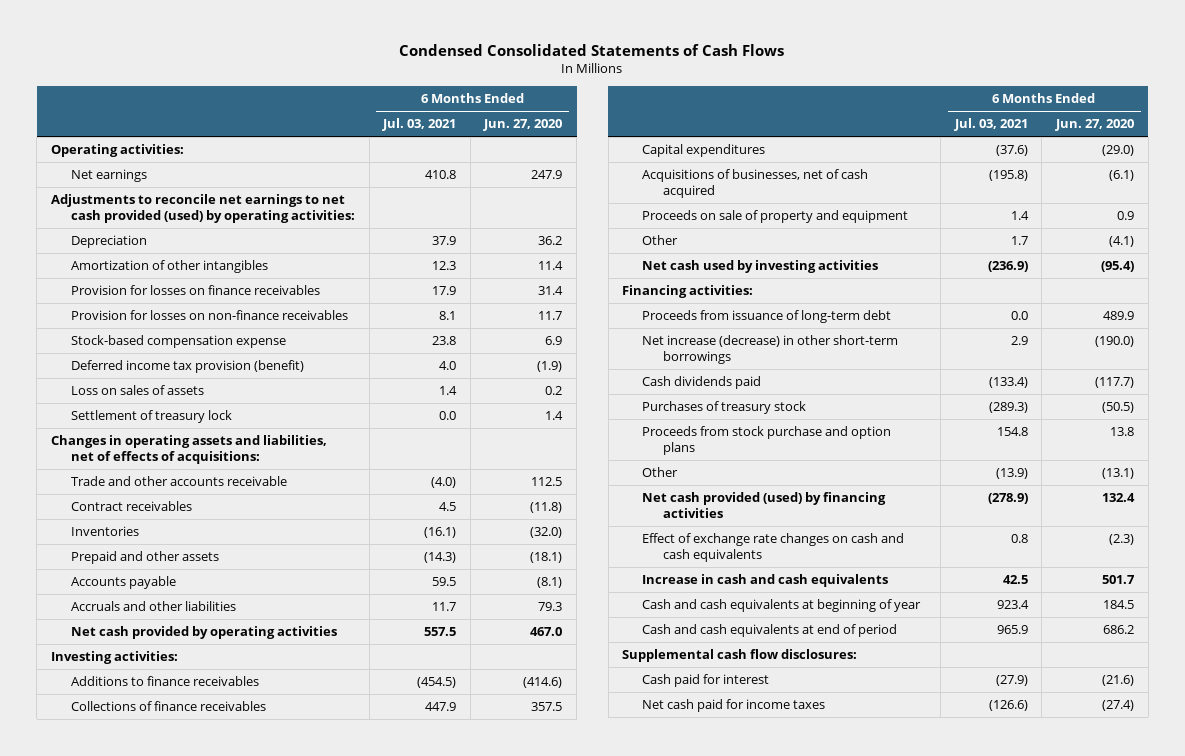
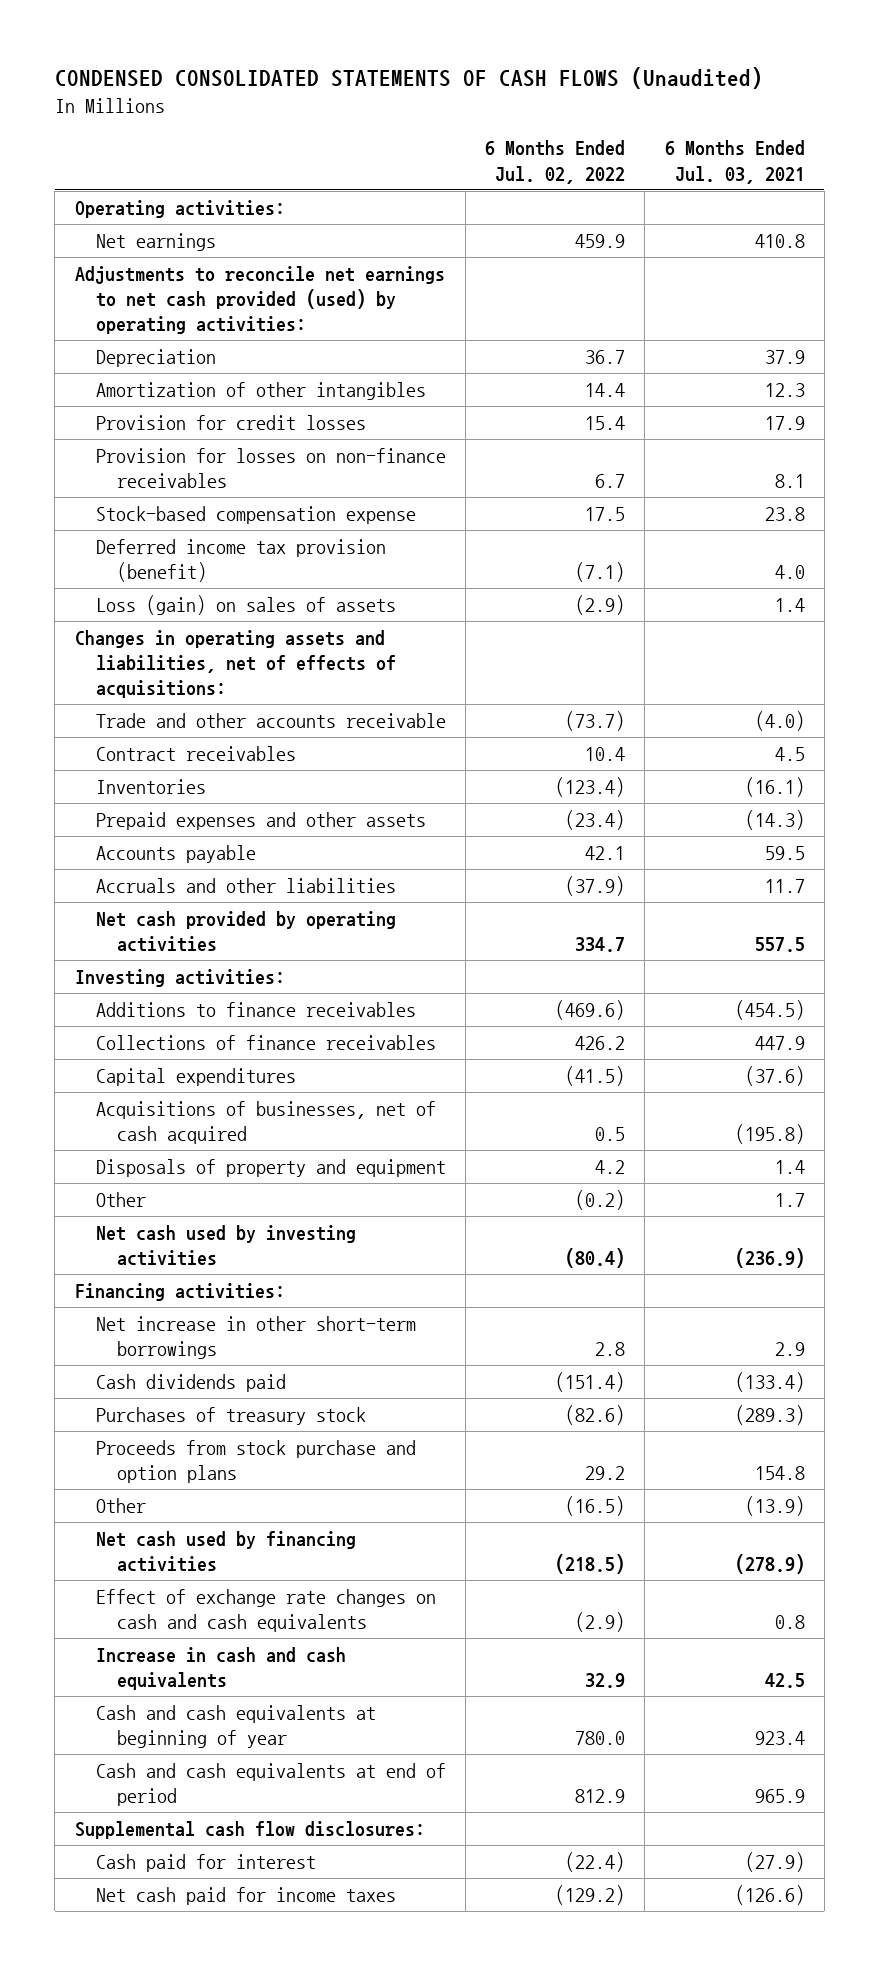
- Condensed Consolidated Statements of Cash Flows
+ CONDENSED CONSOLIDATED STATEMENTS OF CASH FLOWS (Unaudited)
- | 6 Months Ended Jul. 03, 2021 | 6 Months Ended Jun. 27, 2020
+ | 6 Months Ended Jul. 02, 2022 | 6 Months Ended Jul. 03, 2021
- Provision for losses on finance receivables | 17.9 | 31.4
+ Provision for credit losses | 15.4 | 17.9
- Loss on sales of assets | 1.4 | 0.2
- Settlement of treasury lock | 0.0 | 1.4
+ Loss (gain) on sales of assets | (2.9) | 1.4
- Prepaid and other assets | (14.3) | (18.1)
+ Prepaid expenses and other assets | (23.4) | (14.3)
- Proceeds on sale of property and equipment | 1.4 | 0.9
+ Disposals of property and equipment | 4.2 | 1.4
- Proceeds from issuance of long-term debt | 0.0 | 489.9
- Net increase (decrease) in other short-term borrowings | 2.9 | (190.0)
+ Net increase in other short-term borrowings | 2.8 | 2.9
- Net cash provided (used) by financing activities | (278.9) | 132.4
+ Net cash used by financing activities | (218.5) | (278.9)

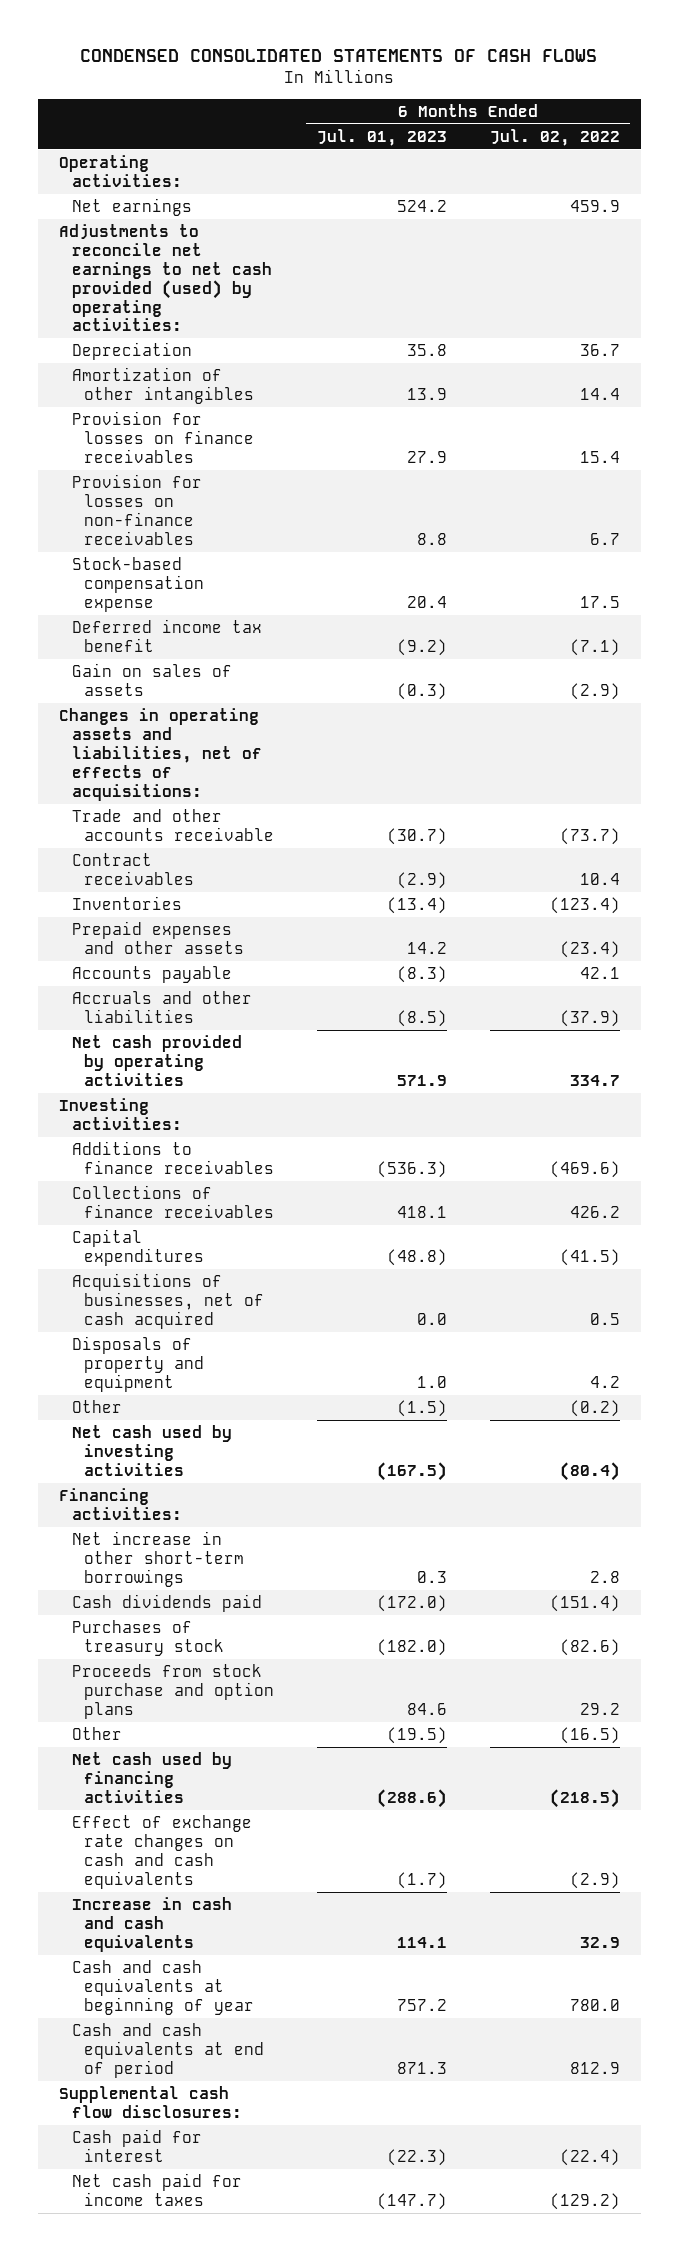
- CONDENSED CONSOLIDATED STATEMENTS OF CASH FLOWS (Unaudited)
+ CONDENSED CONSOLIDATED STATEMENTS OF CASH FLOWS
- | 6 Months Ended Jul. 02, 2022 | 6 Months Ended Jul. 03, 2021
+ | 6 Months Ended Jul. 01, 2023 | 6 Months Ended Jul. 02, 2022
- Provision for credit losses | 15.4 | 17.9
+ Provision for losses on finance receivables | 27.9 | 15.4
- Deferred income tax provision (benefit) | (7.1) | 4.0
- Loss (gain) on sales of assets | (2.9) | 1.4
+ Deferred income tax benefit | (9.2) | (7.1)
+ Gain on sales of assets | (0.3) | (2.9)

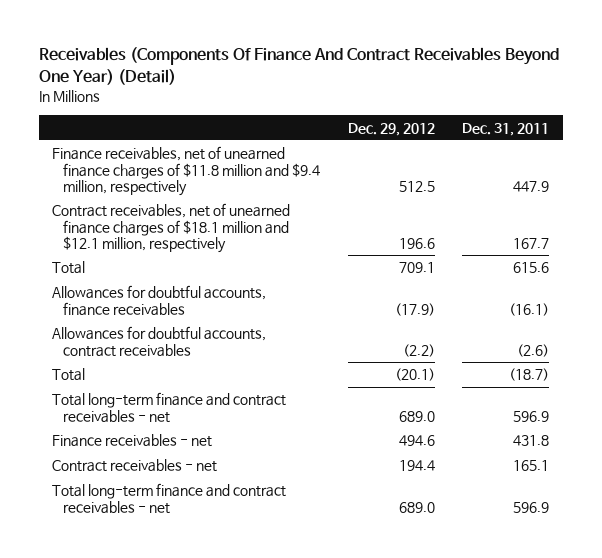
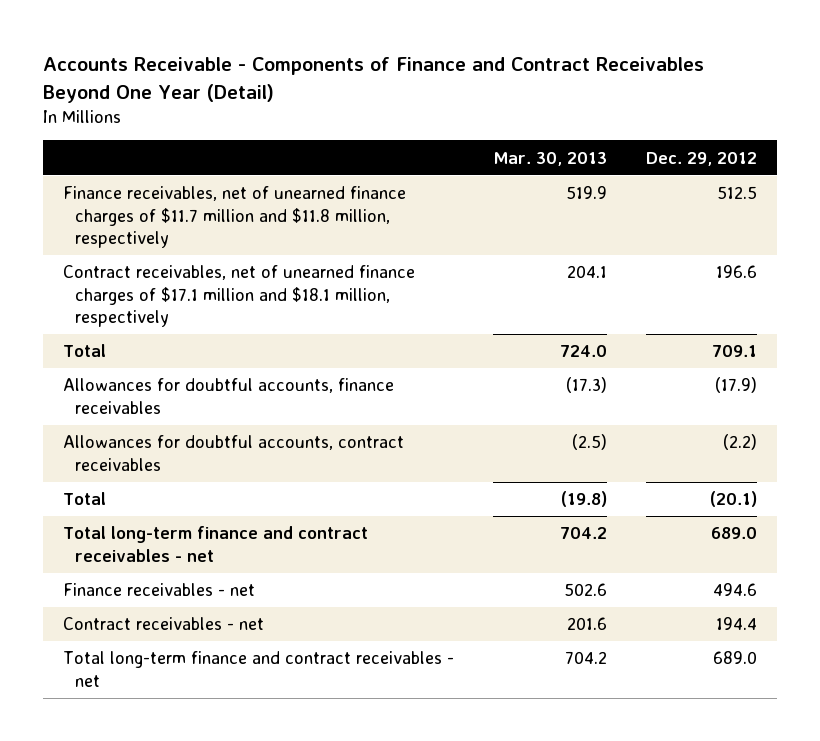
- Receivables (Components Of Finance And Contract Receivables Beyond One Year) (Detail)
+ Accounts Receivable - Components of Finance and Contract Receivables Beyond One Year (Detail)
- | Dec. 29, 2012 | Dec. 31, 2011
+ | Mar. 30, 2013 | Dec. 29, 2012
- Finance receivables, net of unearned finance charges of $11.8 million and $9.4 million, respectively | 512.5 | 447.9
- Contract receivables, net of unearned finance charges of $18.1 million and $12.1 million, respectively | 196.6 | 167.7
+ Finance receivables, net of unearned finance charges of $11.7 million and $11.8 million, respectively | 519.9 | 512.5
+ Contract receivables, net of unearned finance charges of $17.1 million and $18.1 million, respectively | 204.1 | 196.6

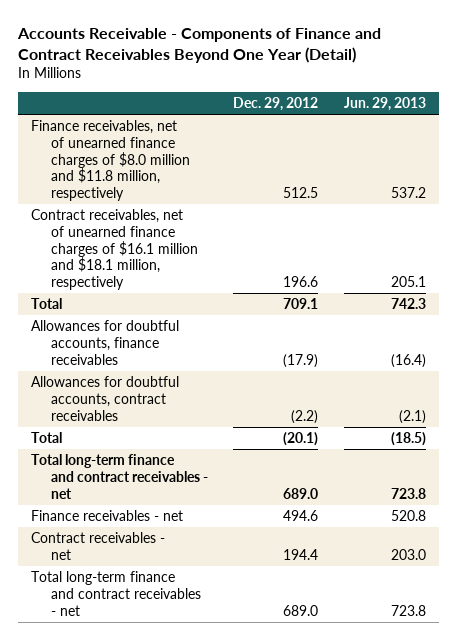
- | Mar. 30, 2013 | Dec. 29, 2012
+ | Dec. 29, 2012 | Jun. 29, 2013
- Finance receivables, net of unearned finance charges of $11.7 million and $11.8 million, respectively | 519.9 | 512.5
- Contract receivables, net of unearned finance charges of $17.1 million and $18.1 million, respectively | 204.1 | 196.6
+ Finance receivables, net of unearned finance charges of $8.0 million and $11.8 million, respectively | 512.5 | 537.2
+ Contract receivables, net of unearned finance charges of $16.1 million and $18.1 million, respectively | 196.6 | 205.1

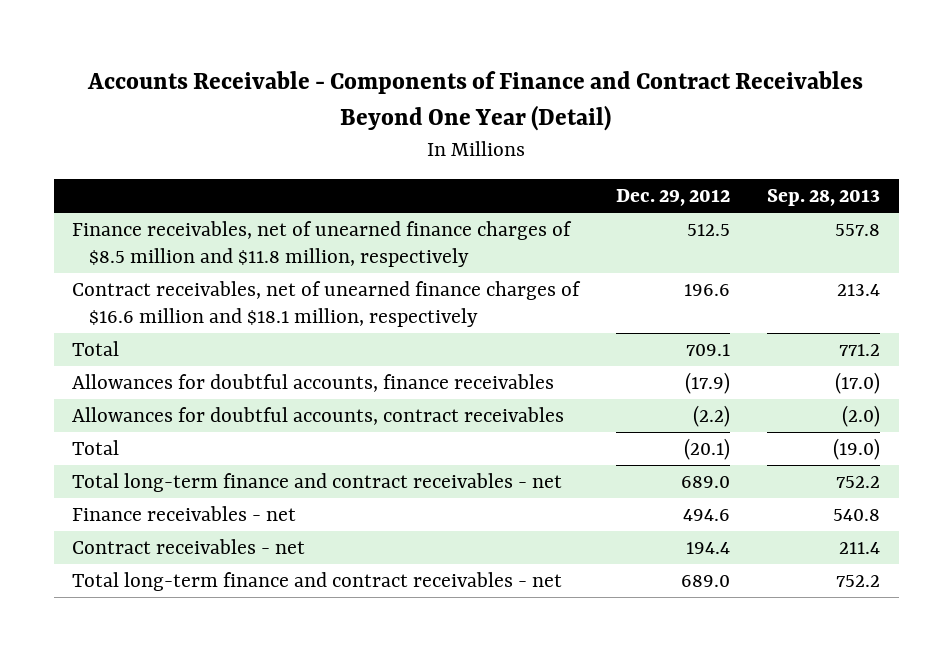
- | Dec. 29, 2012 | Jun. 29, 2013
+ | Dec. 29, 2012 | Sep. 28, 2013
- Finance receivables, net of unearned finance charges of $8.0 million and $11.8 million, respectively | 512.5 | 537.2
- Contract receivables, net of unearned finance charges of $16.1 million and $18.1 million, respectively | 196.6 | 205.1
+ Finance receivables, net of unearned finance charges of $8.5 million and $11.8 million, respectively | 512.5 | 557.8
+ Contract receivables, net of unearned finance charges of $16.6 million and $18.1 million, respectively | 196.6 | 213.4

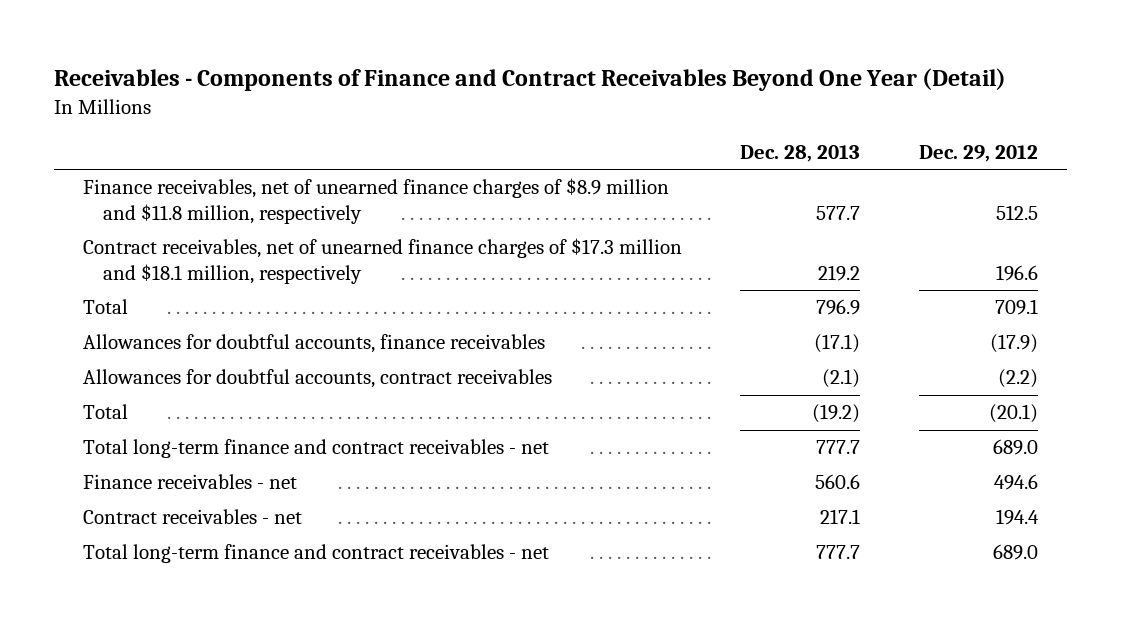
- Accounts Receivable - Components of Finance and Contract Receivables Beyond One Year (Detail)
+ Receivables - Components of Finance and Contract Receivables Beyond One Year (Detail)
- | Dec. 29, 2012 | Sep. 28, 2013
+ | Dec. 28, 2013 | Dec. 29, 2012
- Finance receivables, net of unearned finance charges of $8.5 million and $11.8 million, respectively | 512.5 | 557.8
- Contract receivables, net of unearned finance charges of $16.6 million and $18.1 million, respectively | 196.6 | 213.4
+ Finance receivables, net of unearned finance charges of $8.9 million and $11.8 million, respectively | 577.7 | 512.5
+ Contract receivables, net of unearned finance charges of $17.3 million and $18.1 million, respectively | 219.2 | 196.6

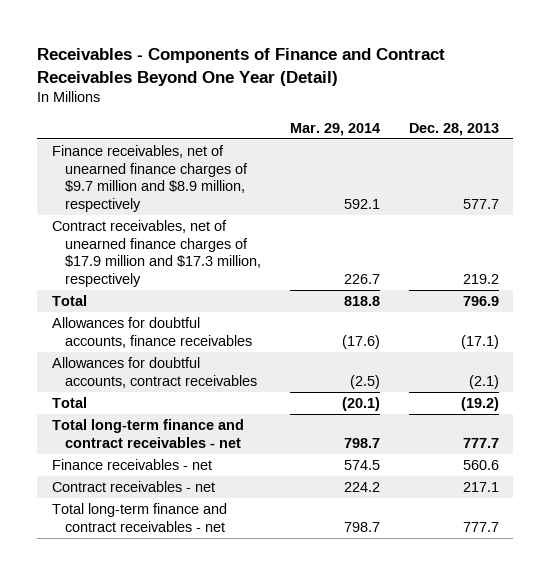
- | Dec. 28, 2013 | Dec. 29, 2012
+ | Mar. 29, 2014 | Dec. 28, 2013
- Finance receivables, net of unearned finance charges of $8.9 million and $11.8 million, respectively | 577.7 | 512.5
- Contract receivables, net of unearned finance charges of $17.3 million and $18.1 million, respectively | 219.2 | 196.6
+ Finance receivables, net of unearned finance charges of $9.7 million and $8.9 million, respectively | 592.1 | 577.7
+ Contract receivables, net of unearned finance charges of $17.9 million and $17.3 million, respectively | 226.7 | 219.2

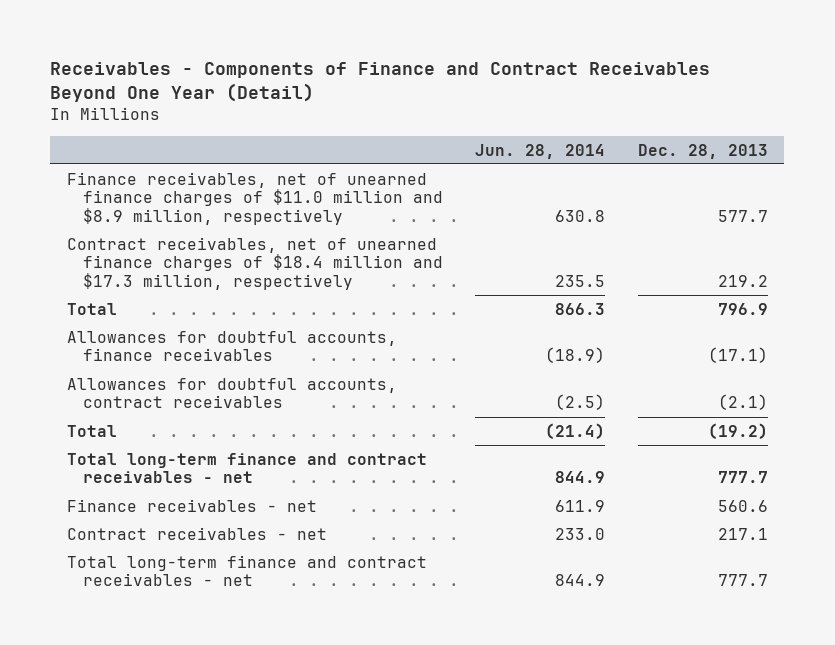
- | Mar. 29, 2014 | Dec. 28, 2013
+ | Jun. 28, 2014 | Dec. 28, 2013
- Finance receivables, net of unearned finance charges of $9.7 million and $8.9 million, respectively | 592.1 | 577.7
- Contract receivables, net of unearned finance charges of $17.9 million and $17.3 million, respectively | 226.7 | 219.2
+ Finance receivables, net of unearned finance charges of $11.0 million and $8.9 million, respectively | 630.8 | 577.7
+ Contract receivables, net of unearned finance charges of $18.4 million and $17.3 million, respectively | 235.5 | 219.2

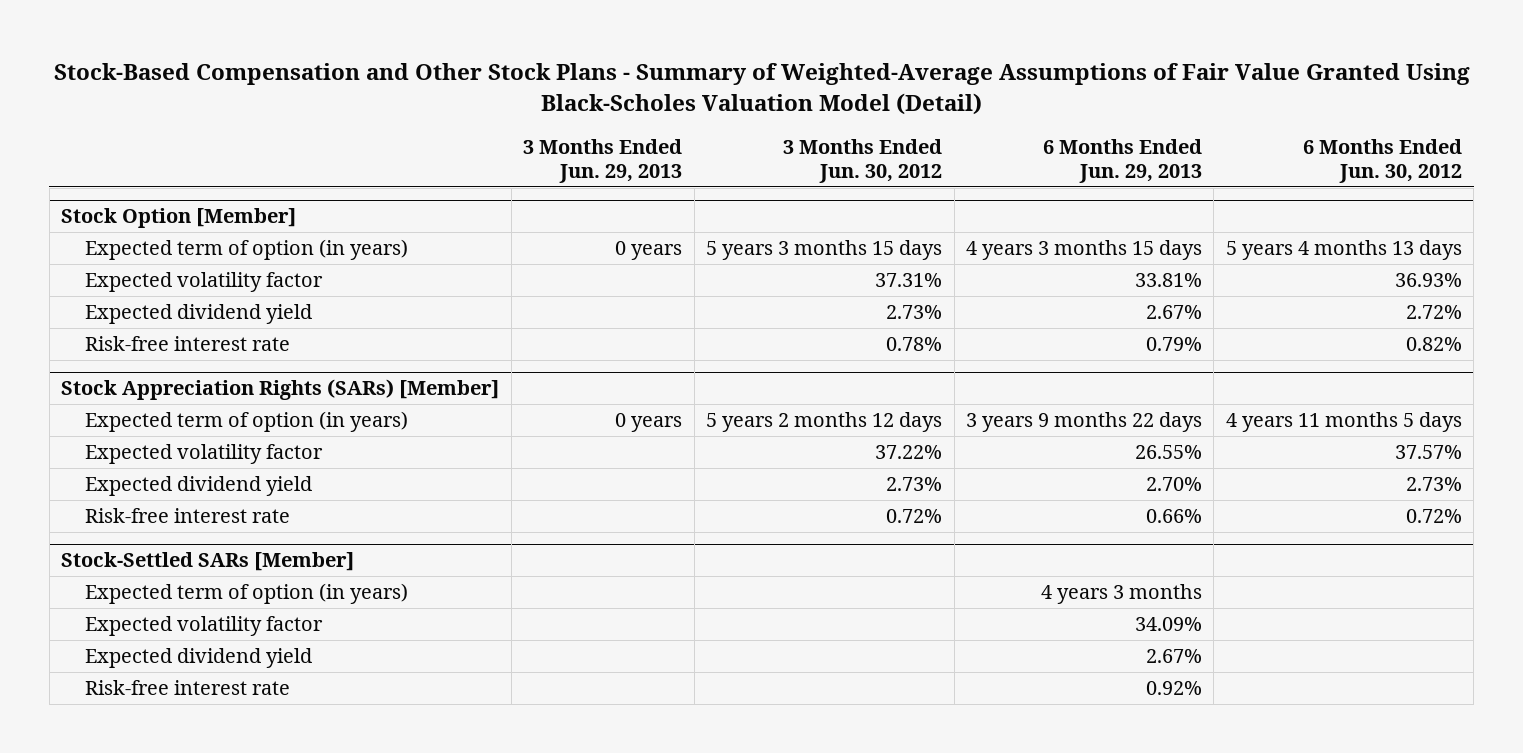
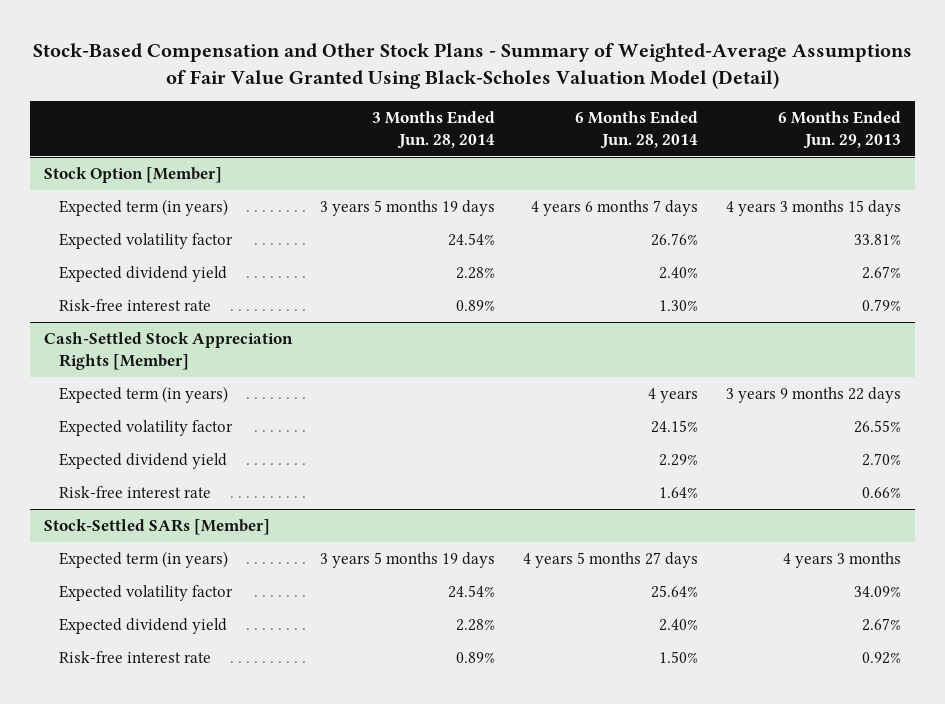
- | 3 Months Ended Jun. 29, 2013 | 3 Months Ended Jun. 30, 2012 | 6 Months Ended Jun. 29, 2013 | 6 Months Ended Jun. 30, 2012
+ | 3 Months Ended Jun. 28, 2014 | 6 Months Ended Jun. 28, 2014 | 6 Months Ended Jun. 29, 2013
@ Stock Option [Member]
- Expected term of option (in years) | 0 years | 5 years 3 months 15 days | 4 years 3 months 15 days | 5 years 4 months 13 days
+ Expected term (in years) | 3 years 5 months 19 days | 4 years 6 months 7 days | 4 years 3 months 15 days
- Stock Appreciation Rights (SARs) [Member]
- Expected term of option (in years) | 0 years | 5 years 2 months 12 days | 3 years 9 months 22 days | 4 years 11 months 5 days
+ Cash-Settled Stock Appreciation Rights [Member]
+ Expected term (in years) | | 4 years | 3 years 9 months 22 days
@ Stock-Settled SARs [Member]
- Expected term of option (in years) | | | 4 years 3 months |
+ Expected term (in years) | 3 years 5 months 19 days | 4 years 5 months 27 days | 4 years 3 months

